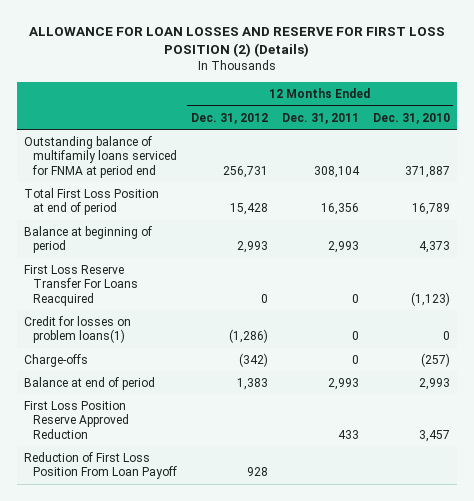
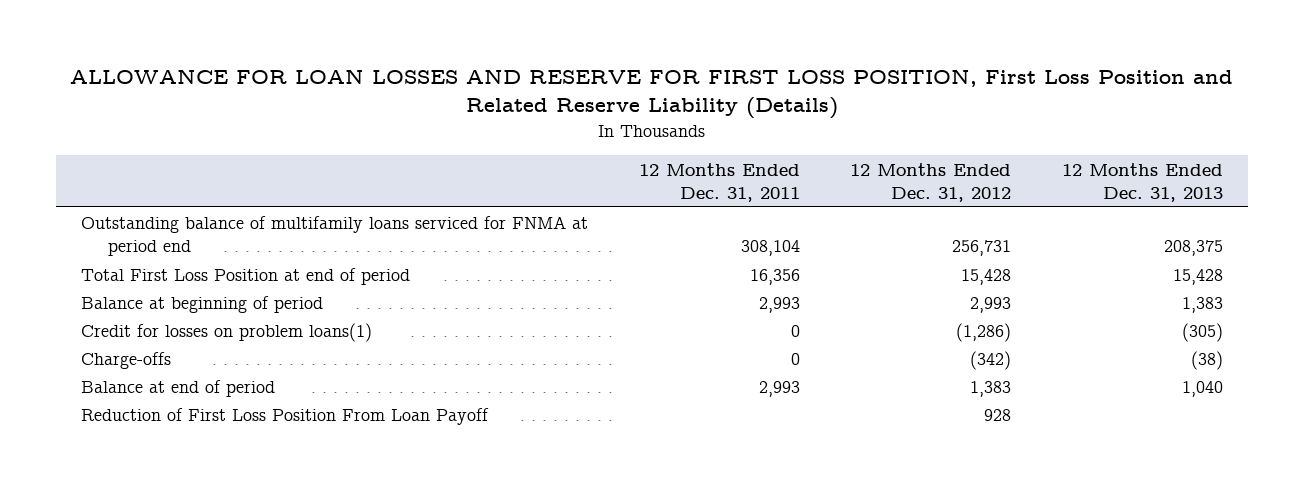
- ALLOWANCE FOR LOAN LOSSES AND RESERVE FOR FIRST LOSS POSITION (2) (Details)
+ ALLOWANCE FOR LOAN LOSSES AND RESERVE FOR FIRST LOSS POSITION, First Loss Position and Related Reserve Liability (Details)
- | 12 Months Ended Dec. 31, 2012 | 12 Months Ended Dec. 31, 2011 | 12 Months Ended Dec. 31, 2010
+ | 12 Months Ended Dec. 31, 2011 | 12 Months Ended Dec. 31, 2012 | 12 Months Ended Dec. 31, 2013
- First Loss Reserve Transfer For Loans Reacquired | 0 | 0 | (1,123)
- First Loss Position Reserve Approved Reduction | | 433 | 3,457

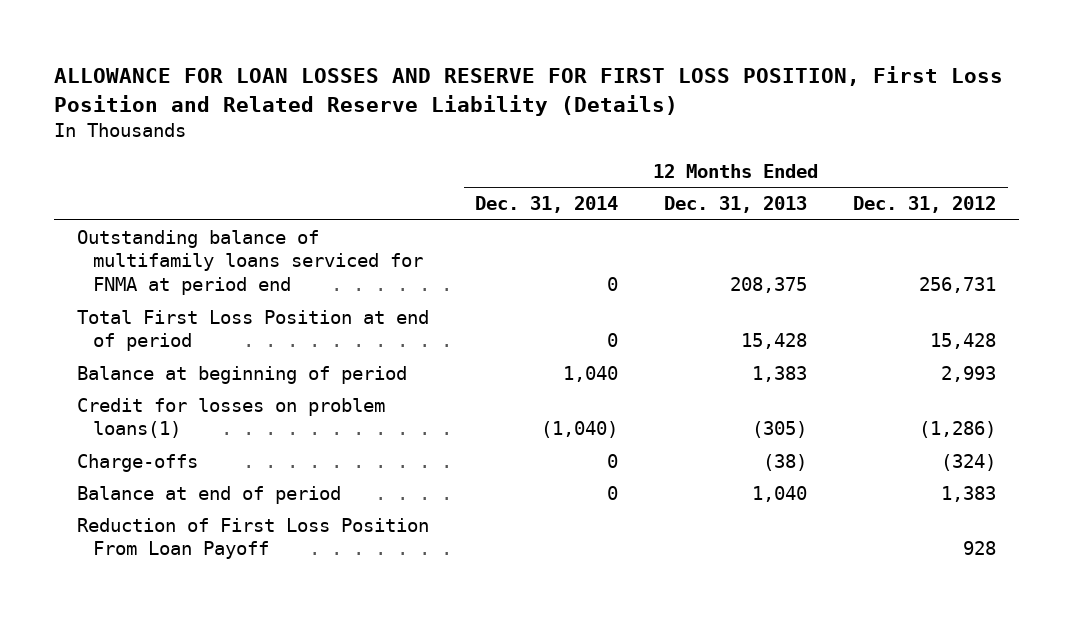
- | 12 Months Ended Dec. 31, 2011 | 12 Months Ended Dec. 31, 2012 | 12 Months Ended Dec. 31, 2013
+ | 12 Months Ended Dec. 31, 2014 | 12 Months Ended Dec. 31, 2013 | 12 Months Ended Dec. 31, 2012
- Charge-offs | 0 | (342) | (38)
+ Charge-offs | 0 | (38) | (324)

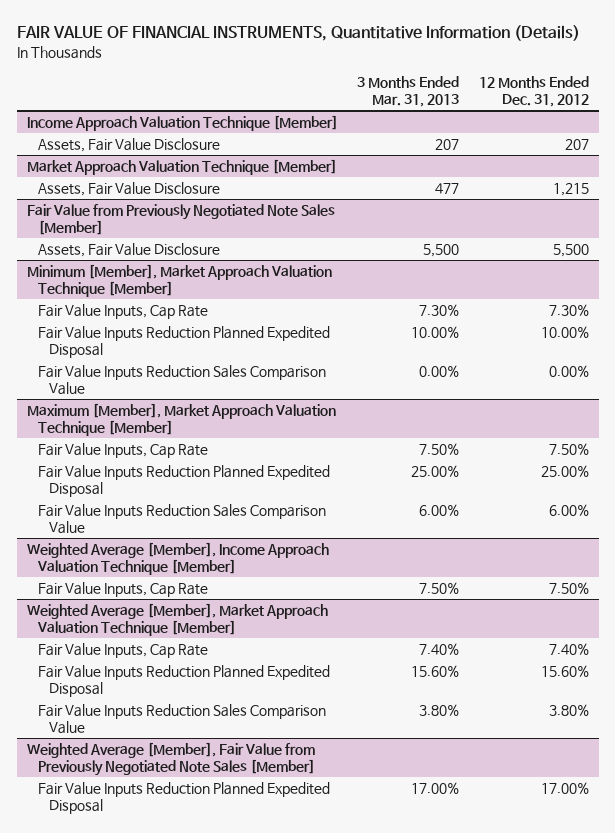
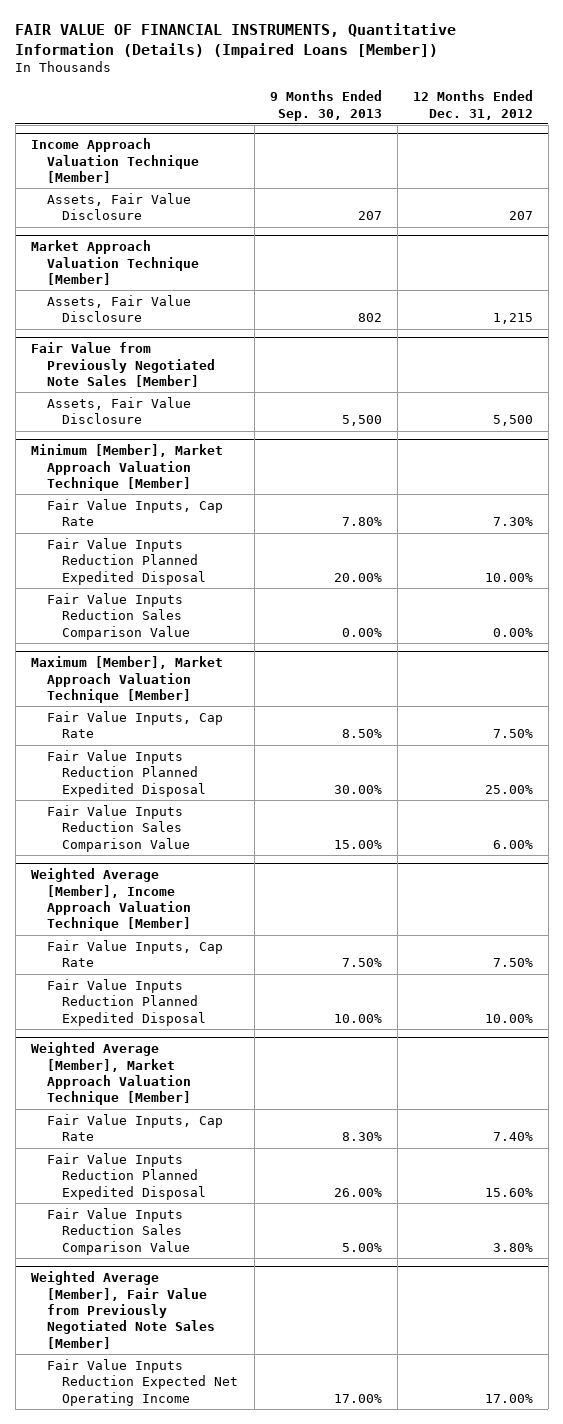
- FAIR VALUE OF FINANCIAL INSTRUMENTS, Quantitative Information (Details)
+ FAIR VALUE OF FINANCIAL INSTRUMENTS, Quantitative Information (Details) (Impaired Loans [Member])
- | 3 Months Ended Mar. 31, 2013 | 12 Months Ended Dec. 31, 2012
+ | 9 Months Ended Sep. 30, 2013 | 12 Months Ended Dec. 31, 2012
@ Weighted Average [Member], Income Approach Valuation Technique [Member]
+ Fair Value Inputs Reduction Planned Expedited Disposal | 10.00% | 10.00%
@ Weighted Average [Member], Fair Value from Previously Negotiated Note Sales [Member]
- Fair Value Inputs Reduction Planned Expedited Disposal | 17.00% | 17.00%
+ Fair Value Inputs Reduction Expected Net Operating Income | 17.00% | 17.00%

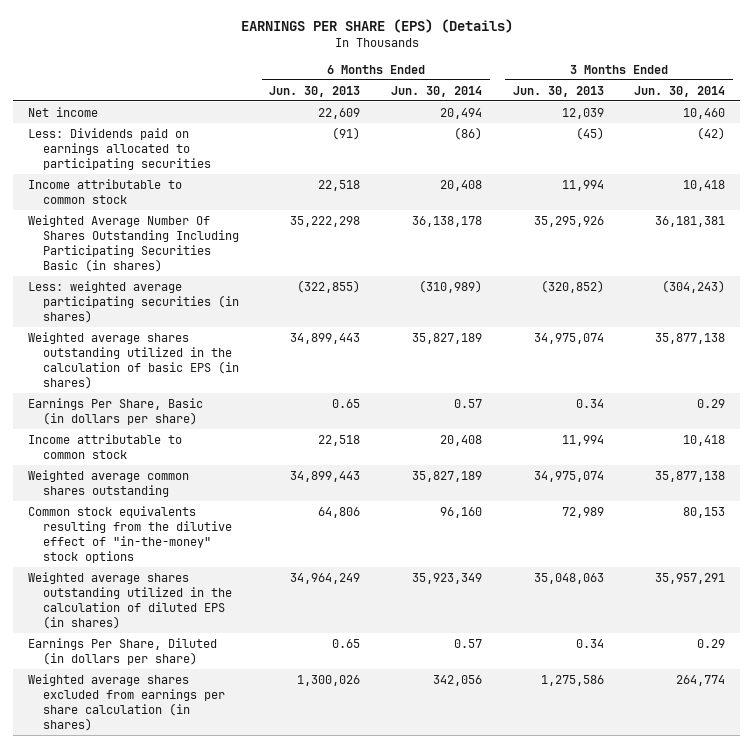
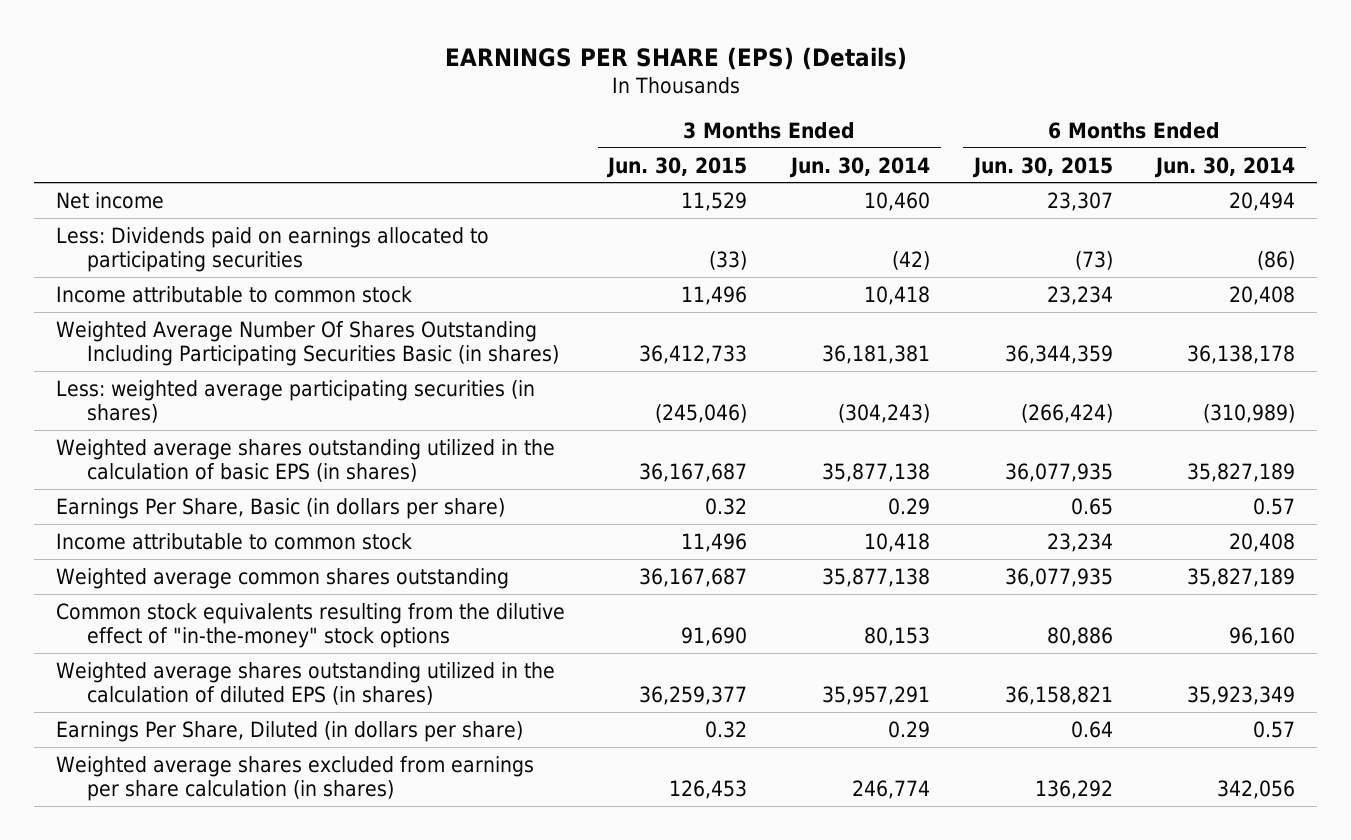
- | 6 Months Ended Jun. 30, 2013 | 6 Months Ended Jun. 30, 2014 | 3 Months Ended Jun. 30, 2013 | 3 Months Ended Jun. 30, 2014
+ | 3 Months Ended Jun. 30, 2015 | 3 Months Ended Jun. 30, 2014 | 6 Months Ended Jun. 30, 2015 | 6 Months Ended Jun. 30, 2014
- Weighted average shares excluded from earnings per share calculation (in shares) | 1,300,026 | 342,056 | 1,275,586 | 264,774
+ Weighted average shares excluded from earnings per share calculation (in shares) | 126,453 | 246,774 | 136,292 | 342,056

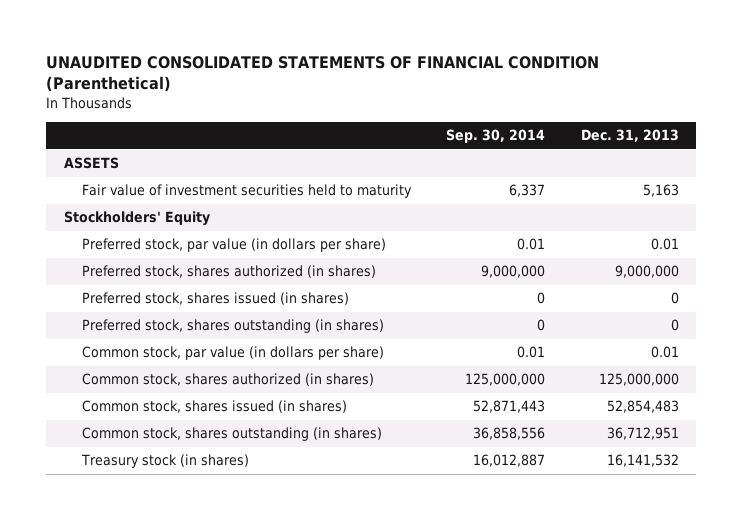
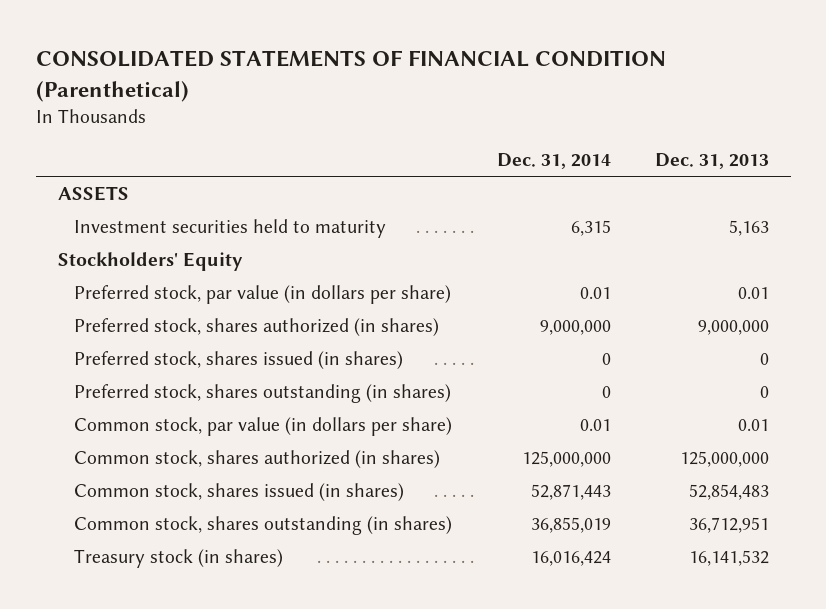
- UNAUDITED CONSOLIDATED STATEMENTS OF FINANCIAL CONDITION (Parenthetical)
+ CONSOLIDATED STATEMENTS OF FINANCIAL CONDITION (Parenthetical)
- | Sep. 30, 2014 | Dec. 31, 2013
+ | Dec. 31, 2014 | Dec. 31, 2013
- Fair value of investment securities held to maturity | 6,337 | 5,163
+ Investment securities held to maturity | 6,315 | 5,163

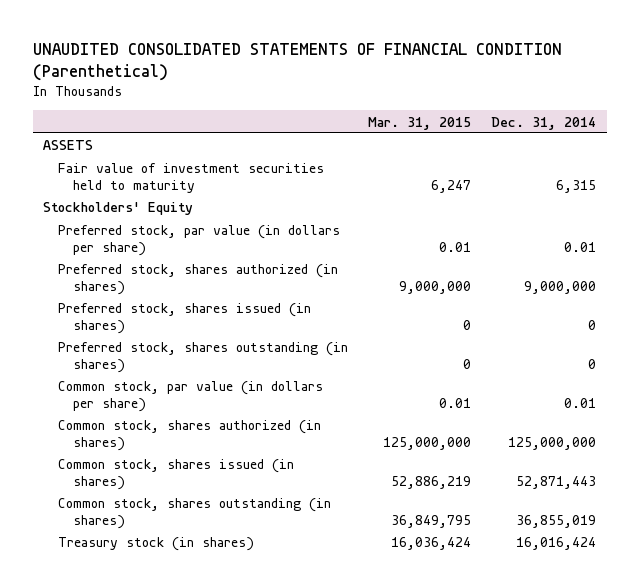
- CONSOLIDATED STATEMENTS OF FINANCIAL CONDITION (Parenthetical)
+ UNAUDITED CONSOLIDATED STATEMENTS OF FINANCIAL CONDITION (Parenthetical)
- | Dec. 31, 2014 | Dec. 31, 2013
+ | Mar. 31, 2015 | Dec. 31, 2014
- Investment securities held to maturity | 6,315 | 5,163
+ Fair value of investment securities held to maturity | 6,247 | 6,315

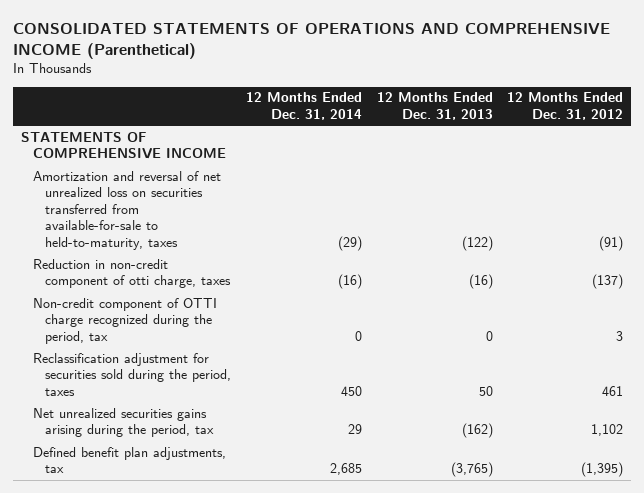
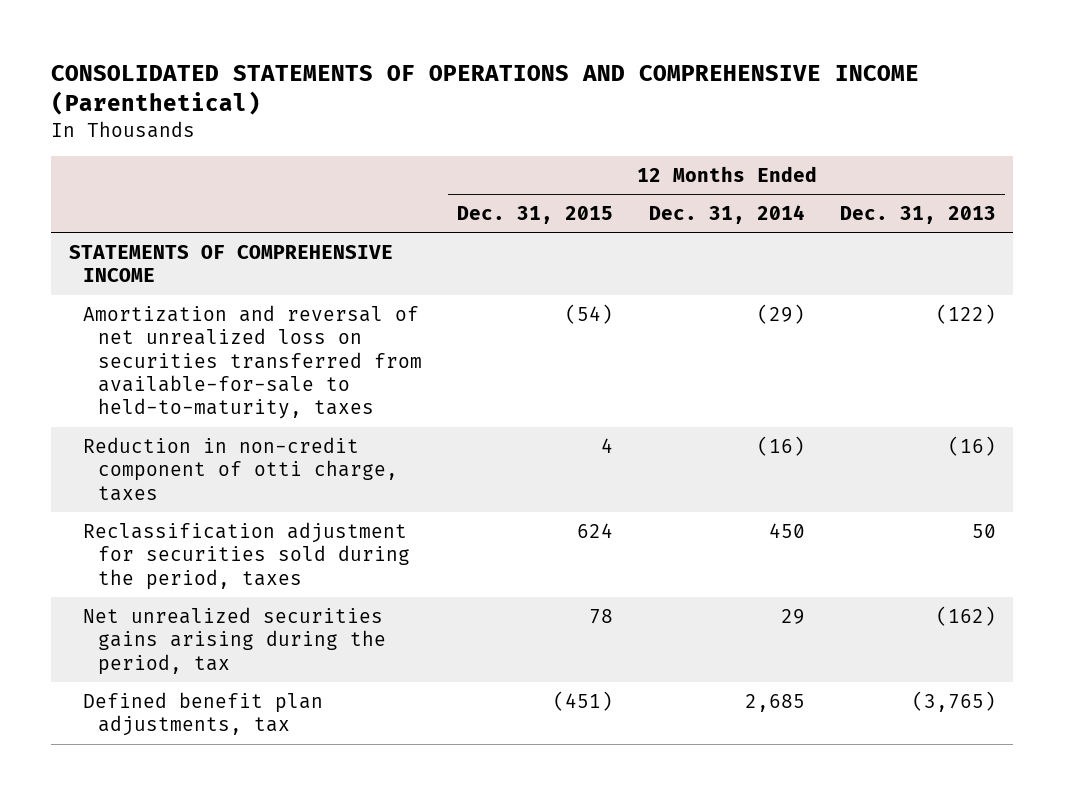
- | 12 Months Ended Dec. 31, 2014 | 12 Months Ended Dec. 31, 2013 | 12 Months Ended Dec. 31, 2012
+ | 12 Months Ended Dec. 31, 2015 | 12 Months Ended Dec. 31, 2014 | 12 Months Ended Dec. 31, 2013
- Non-credit component of OTTI charge recognized during the period, tax | 0 | 0 | 3

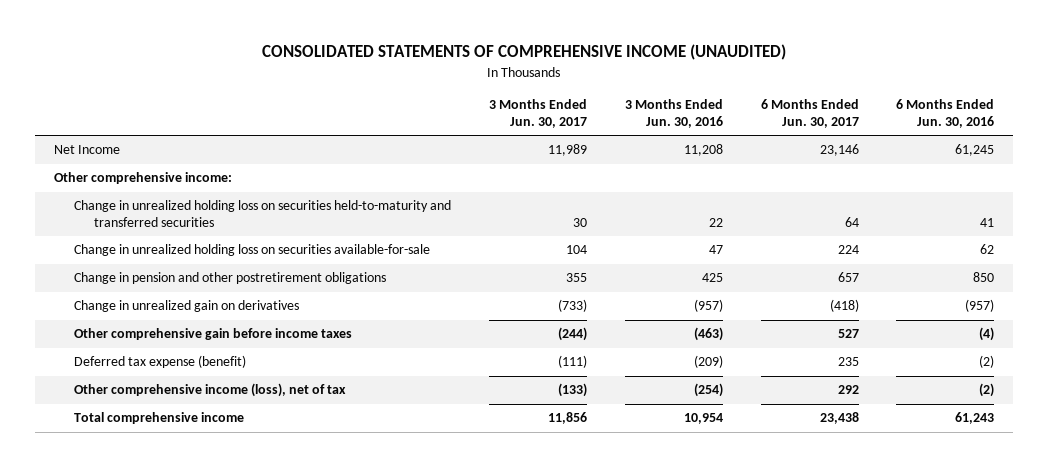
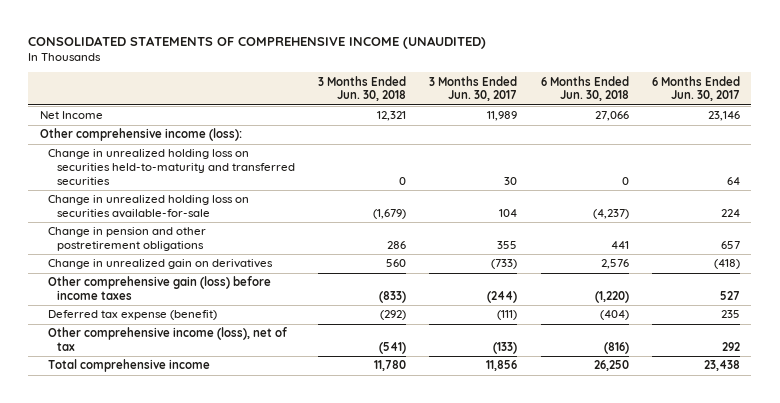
- | 3 Months Ended Jun. 30, 2017 | 3 Months Ended Jun. 30, 2016 | 6 Months Ended Jun. 30, 2017 | 6 Months Ended Jun. 30, 2016
+ | 3 Months Ended Jun. 30, 2018 | 3 Months Ended Jun. 30, 2017 | 6 Months Ended Jun. 30, 2018 | 6 Months Ended Jun. 30, 2017
- Other comprehensive income:
+ Other comprehensive income (loss):
- Other comprehensive gain before income taxes | (244) | (463) | 527 | (4)
+ Other comprehensive gain (loss) before income taxes | (833) | (244) | (1,220) | 527

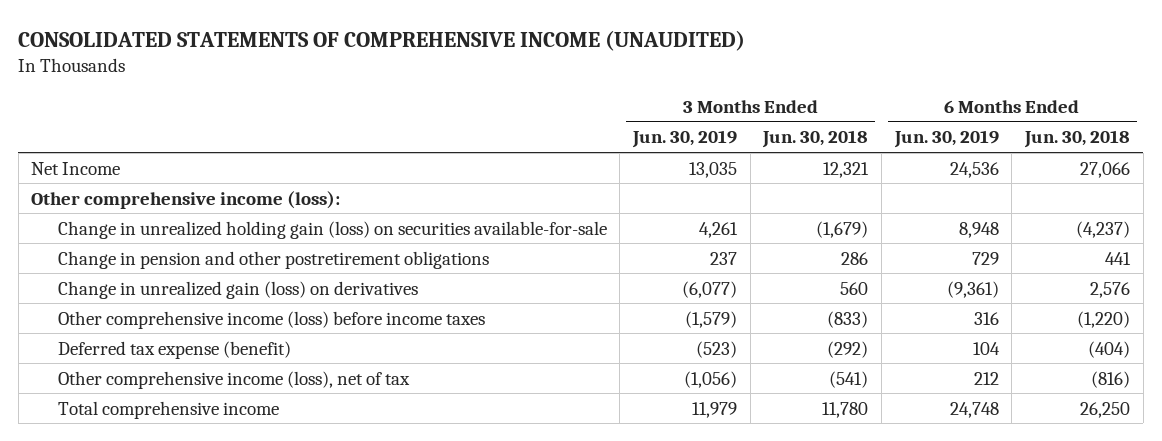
- | 3 Months Ended Jun. 30, 2018 | 3 Months Ended Jun. 30, 2017 | 6 Months Ended Jun. 30, 2018 | 6 Months Ended Jun. 30, 2017
+ | 3 Months Ended Jun. 30, 2019 | 3 Months Ended Jun. 30, 2018 | 6 Months Ended Jun. 30, 2019 | 6 Months Ended Jun. 30, 2018
- Change in unrealized holding loss on securities held-to-maturity and transferred securities | 0 | 30 | 0 | 64
- Change in unrealized holding loss on securities available-for-sale | (1,679) | 104 | (4,237) | 224
+ Change in unrealized holding gain (loss) on securities available-for-sale | 4,261 | (1,679) | 8,948 | (4,237)
- Change in unrealized gain on derivatives | 560 | (733) | 2,576 | (418)
- Other comprehensive gain (loss) before income taxes | (833) | (244) | (1,220) | 527
+ Change in unrealized gain (loss) on derivatives | (6,077) | 560 | (9,361) | 2,576
+ Other comprehensive income (loss) before income taxes | (1,579) | (833) | 316 | (1,220)

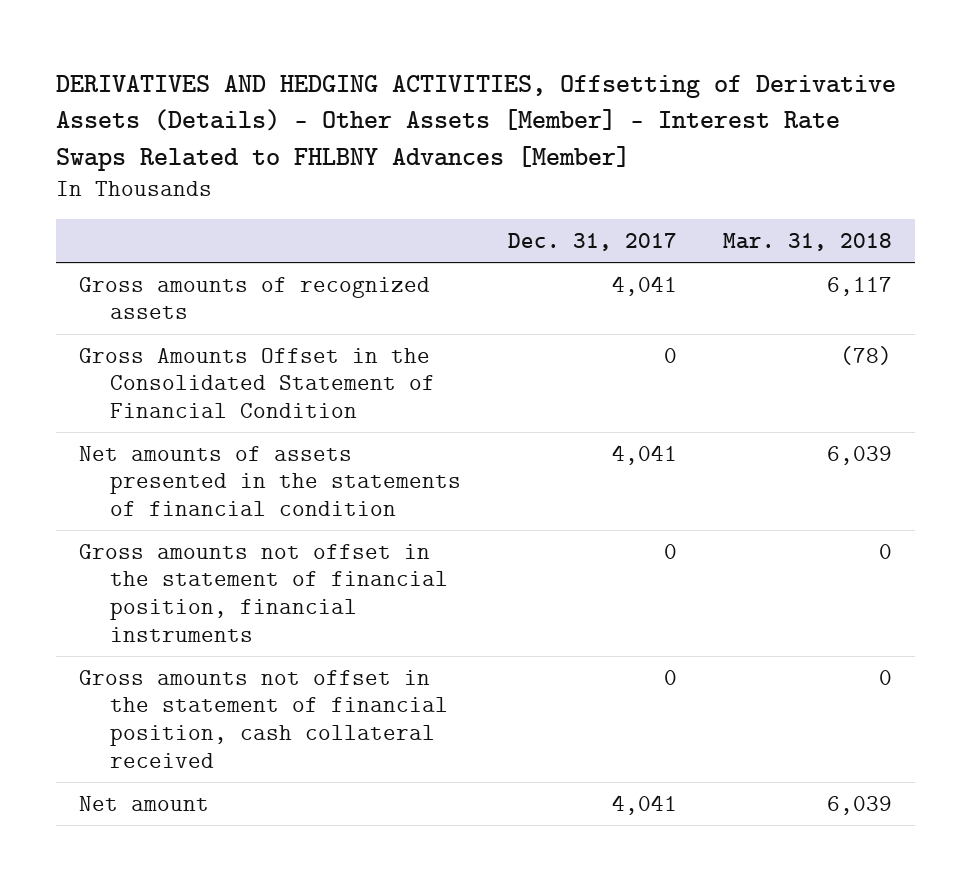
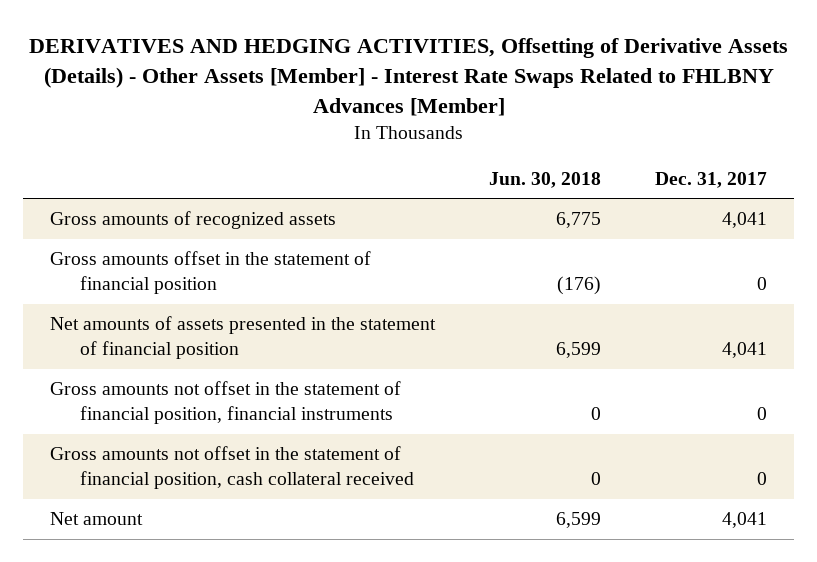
- | Dec. 31, 2017 | Mar. 31, 2018
+ | Jun. 30, 2018 | Dec. 31, 2017
- Gross Amounts Offset in the Consolidated Statement of Financial Condition | 0 | (78)
- Net amounts of assets presented in the statements of financial condition | 4,041 | 6,039
+ Gross amounts offset in the statement of financial position | (176) | 0
+ Net amounts of assets presented in the statement of financial position | 6,599 | 4,041

